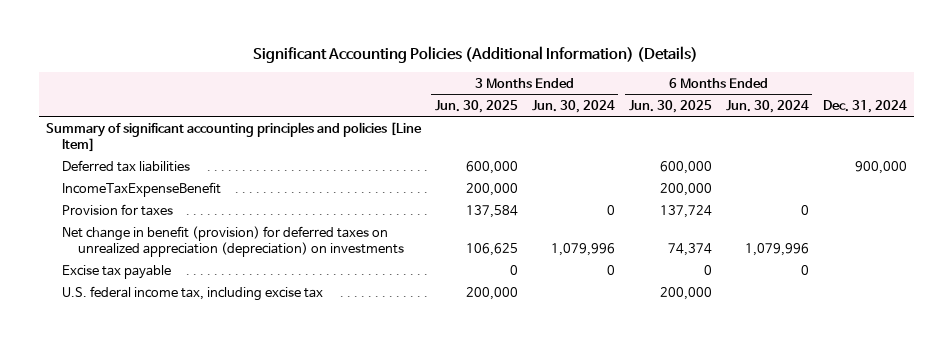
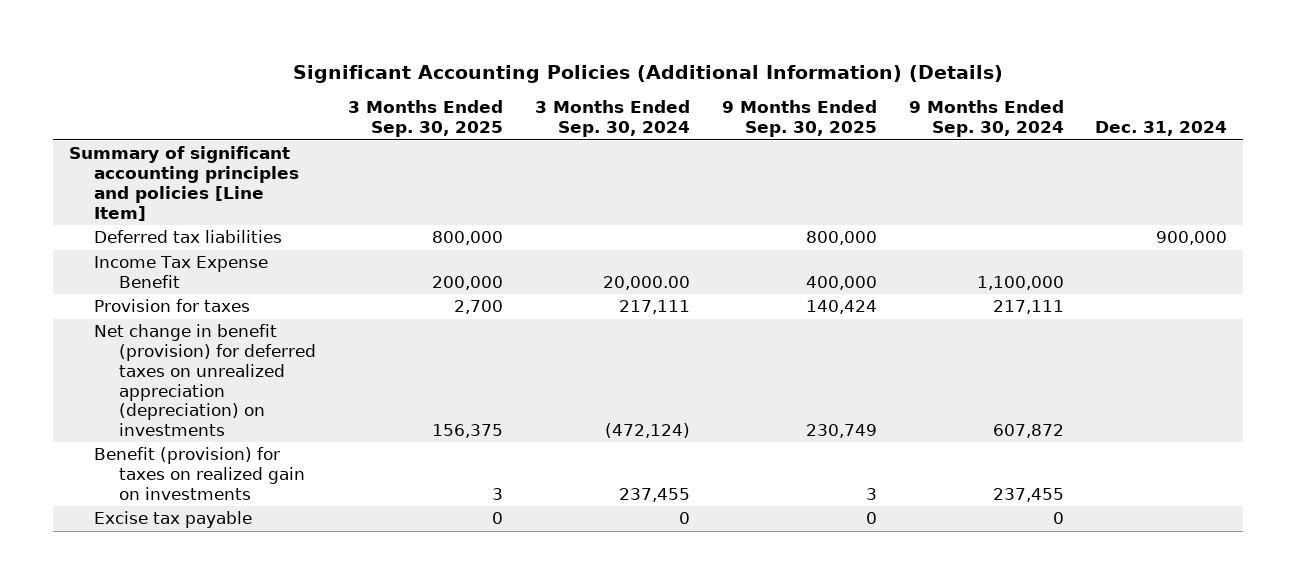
- | 3 Months Ended Jun. 30, 2025 | 3 Months Ended Jun. 30, 2024 | 6 Months Ended Jun. 30, 2025 | 6 Months Ended Jun. 30, 2024 | Dec. 31, 2024
+ | 3 Months Ended Sep. 30, 2025 | 3 Months Ended Sep. 30, 2024 | 9 Months Ended Sep. 30, 2025 | 9 Months Ended Sep. 30, 2024 | Dec. 31, 2024
- IncomeTaxExpenseBenefit | 200,000 | | 200,000 | |
+ Income Tax Expense Benefit | 200,000 | 20,000.00 | 400,000 | 1,100,000 |
+ Benefit (provision) for taxes on realized gain on investments | 3 | 237,455 | 3 | 237,455 |
- U.S. federal income tax, including excise tax | 200,000 | | 200,000 | |

